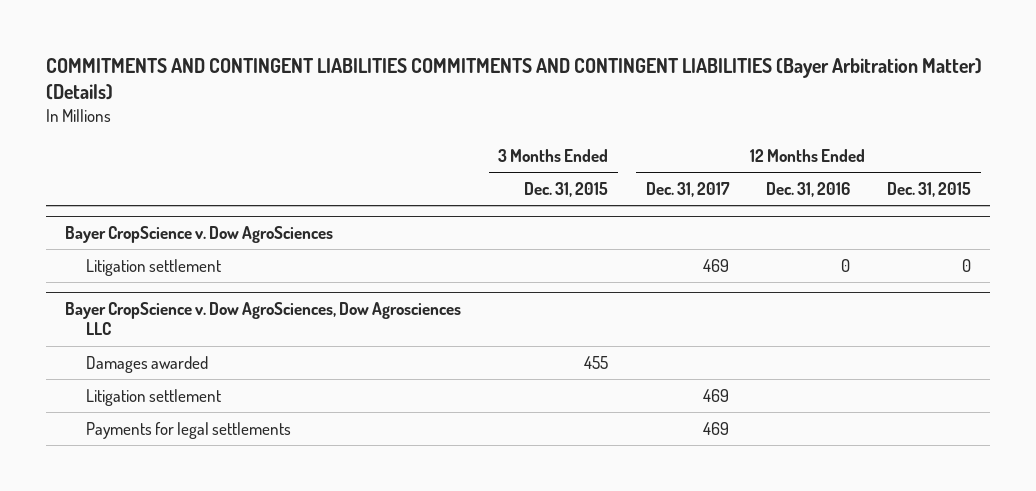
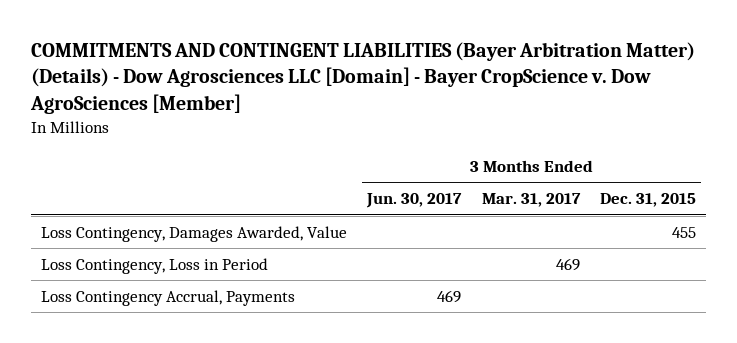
- COMMITMENTS AND CONTINGENT LIABILITIES COMMITMENTS AND CONTINGENT LIABILITIES (Bayer Arbitration Matter) (Details)
+ COMMITMENTS AND CONTINGENT LIABILITIES (Bayer Arbitration Matter) (Details) - Dow Agrosciences LLC [Domain] - Bayer CropScience v. Dow AgroSciences [Member]
- | 3 Months Ended Dec. 31, 2015 | 12 Months Ended Dec. 31, 2017 | 12 Months Ended Dec. 31, 2016 | 12 Months Ended Dec. 31, 2015
+ | 3 Months Ended Jun. 30, 2017 | 3 Months Ended Mar. 31, 2017 | 3 Months Ended Dec. 31, 2015
- Bayer CropScience v. Dow AgroSciences
- Litigation settlement | | 469 | 0 | 0
- Bayer CropScience v. Dow AgroSciences, Dow Agrosciences LLC
- Damages awarded | 455 | | |
- Litigation settlement | | 469 | |
- Payments for legal settlements | | 469 | |
+ Loss Contingency, Damages Awarded, Value | | | 455
+ Loss Contingency, Loss in Period | | 469 |
+ Loss Contingency Accrual, Payments | 469 | |

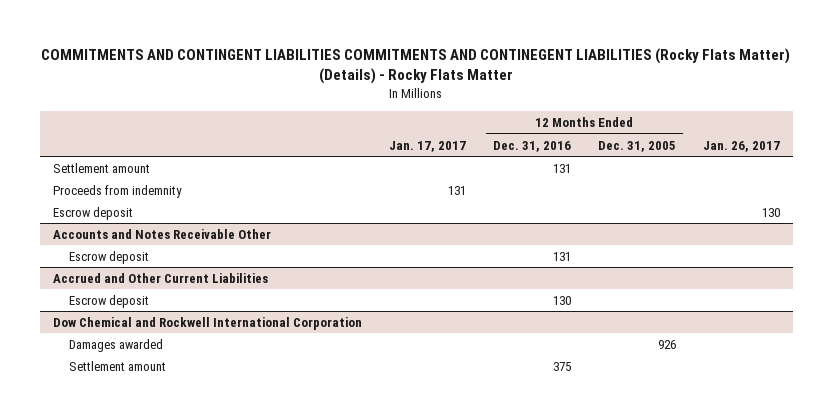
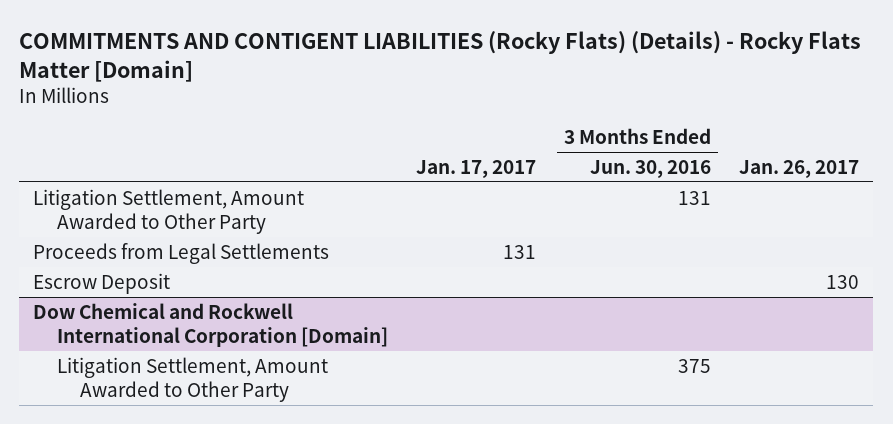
- COMMITMENTS AND CONTINGENT LIABILITIES COMMITMENTS AND CONTINEGENT LIABILITIES (Rocky Flats Matter) (Details) - Rocky Flats Matter
+ COMMITMENTS AND CONTIGENT LIABILITIES (Rocky Flats) (Details) - Rocky Flats Matter [Domain]
- | Jan. 17, 2017 | 12 Months Ended Dec. 31, 2016 | 12 Months Ended Dec. 31, 2005 | Jan. 26, 2017
+ | Jan. 17, 2017 | 3 Months Ended Jun. 30, 2016 | Jan. 26, 2017
- Settlement amount | | 131 | |
- Proceeds from indemnity | 131 | | |
- Escrow deposit | | | | 130
- Accounts and Notes Receivable Other
- Escrow deposit | | 131 | |
- Accrued and Other Current Liabilities
- Escrow deposit | | 130 | |
- Dow Chemical and Rockwell International Corporation
- Damages awarded | | | 926 |
- Settlement amount | | 375 | |
+ Litigation Settlement, Amount Awarded to Other Party | | 131 |
+ Proceeds from Legal Settlements | 131 | |
+ Escrow Deposit | | | 130
+ Dow Chemical and Rockwell International Corporation [Domain]
+ Litigation Settlement, Amount Awarded to Other Party | | 375 |

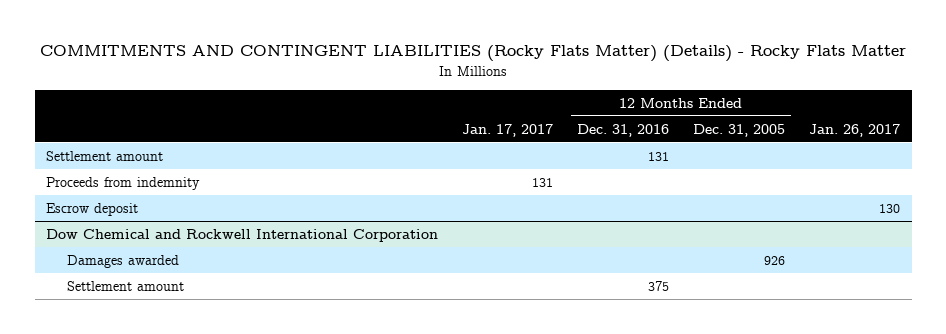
- COMMITMENTS AND CONTIGENT LIABILITIES (Rocky Flats) (Details) - Rocky Flats Matter [Domain]
+ COMMITMENTS AND CONTINGENT LIABILITIES (Rocky Flats Matter) (Details) - Rocky Flats Matter
- | Jan. 17, 2017 | 3 Months Ended Jun. 30, 2016 | Jan. 26, 2017
+ | Jan. 17, 2017 | 12 Months Ended Dec. 31, 2016 | 12 Months Ended Dec. 31, 2005 | Jan. 26, 2017
- Litigation Settlement, Amount Awarded to Other Party | | 131 |
- Proceeds from Legal Settlements | 131 | |
- Escrow Deposit | | | 130
- Dow Chemical and Rockwell International Corporation [Domain]
- Litigation Settlement, Amount Awarded to Other Party | | 375 |
+ Settlement amount | | 131 | |
+ Proceeds from indemnity | 131 | | |
+ Escrow deposit | | | | 130
+ Dow Chemical and Rockwell International Corporation
+ Damages awarded | | | 926 |
+ Settlement amount | | 375 | |

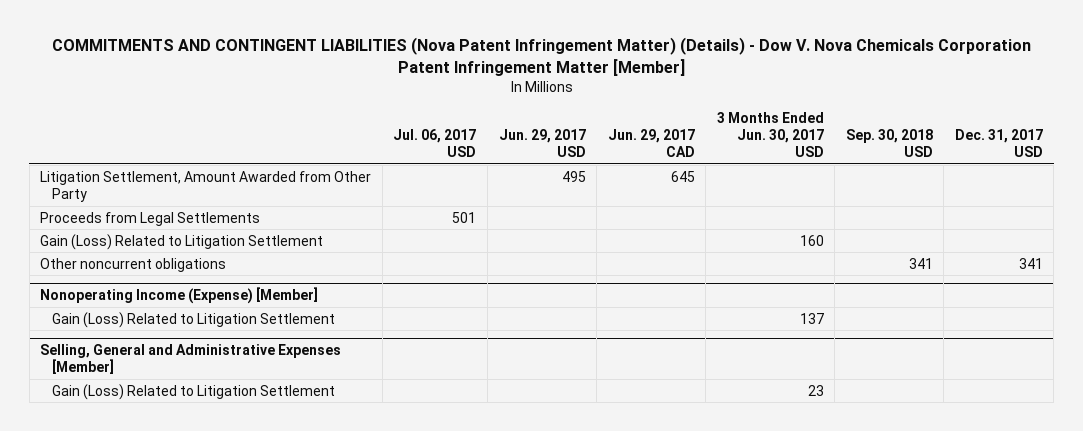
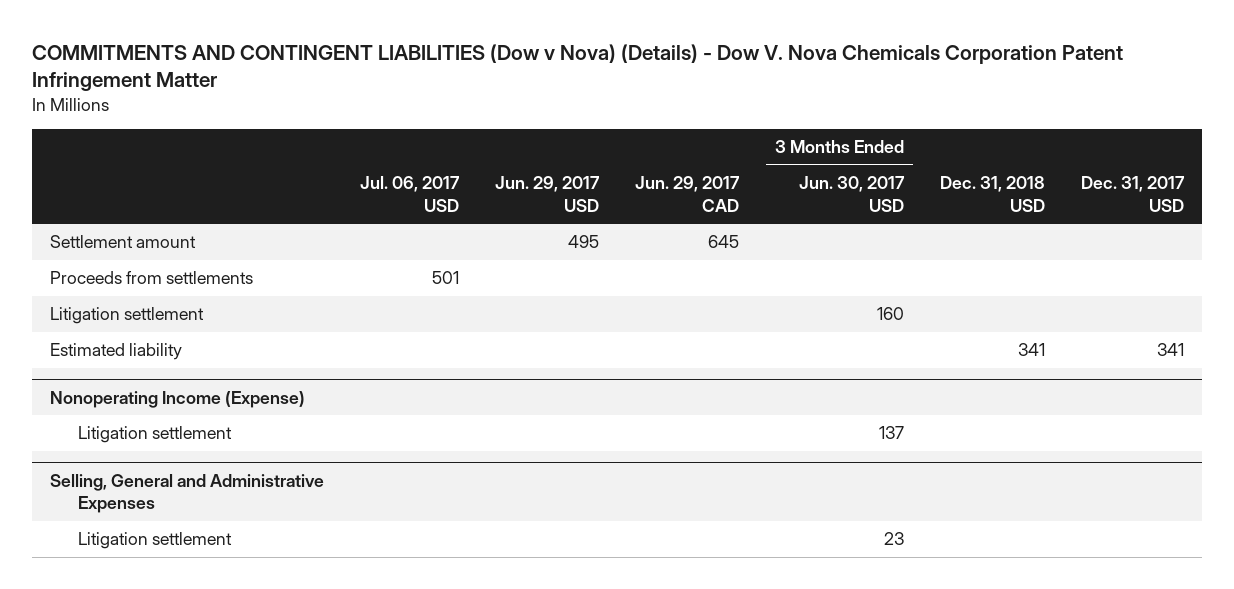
- COMMITMENTS AND CONTINGENT LIABILITIES (Nova Patent Infringement Matter) (Details) - Dow V. Nova Chemicals Corporation Patent Infringement Matter [Member]
+ COMMITMENTS AND CONTINGENT LIABILITIES (Dow v Nova) (Details) - Dow V. Nova Chemicals Corporation Patent Infringement Matter
- | Jul. 06, 2017 USD | Jun. 29, 2017 USD | Jun. 29, 2017 CAD | 3 Months Ended Jun. 30, 2017 USD | Sep. 30, 2018 USD | Dec. 31, 2017 USD
+ | Jul. 06, 2017 USD | Jun. 29, 2017 USD | Jun. 29, 2017 CAD | 3 Months Ended Jun. 30, 2017 USD | Dec. 31, 2018 USD | Dec. 31, 2017 USD
- Litigation Settlement, Amount Awarded from Other Party | | 495 | 645 | | |
- Proceeds from Legal Settlements | 501 | | | | |
- Gain (Loss) Related to Litigation Settlement | | | | 160 | |
- Other noncurrent obligations | | | | | 341 | 341
- Nonoperating Income (Expense) [Member]
- Gain (Loss) Related to Litigation Settlement | | | | 137 | |
- Selling, General and Administrative Expenses [Member]
- Gain (Loss) Related to Litigation Settlement | | | | 23 | |
+ Settlement amount | | 495 | 645 | | |
+ Proceeds from settlements | 501 | | | | |
+ Litigation settlement | | | | 160 | |
+ Estimated liability | | | | | 341 | 341
+ Nonoperating Income (Expense)
+ Litigation settlement | | | | 137 | |
+ Selling, General and Administrative Expenses
+ Litigation settlement | | | | 23 | |

